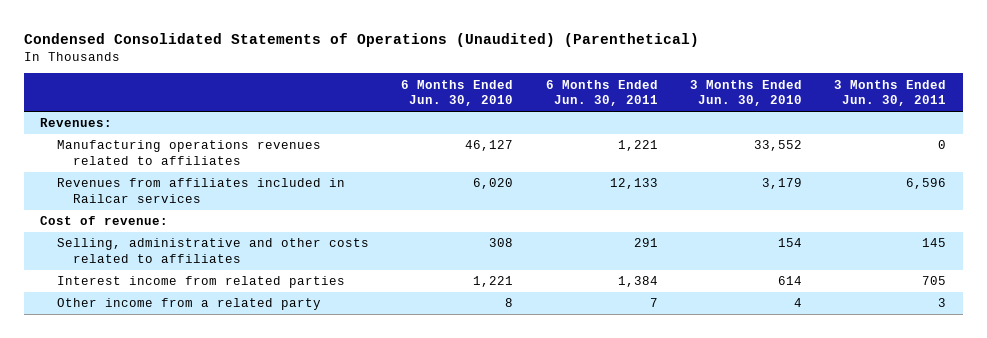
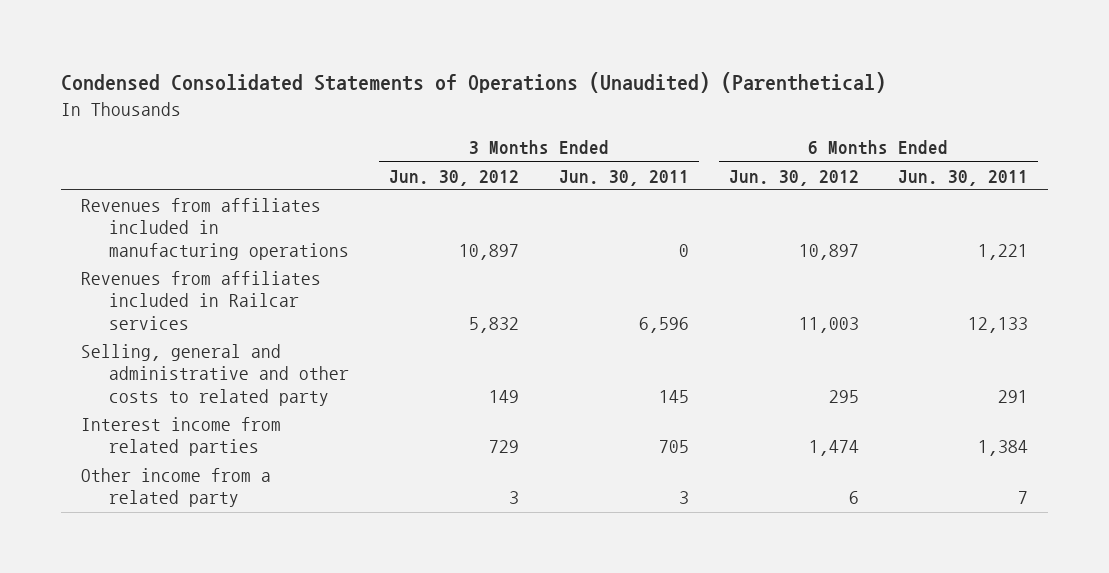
- | 6 Months Ended Jun. 30, 2010 | 6 Months Ended Jun. 30, 2011 | 3 Months Ended Jun. 30, 2010 | 3 Months Ended Jun. 30, 2011
+ | 3 Months Ended Jun. 30, 2012 | 3 Months Ended Jun. 30, 2011 | 6 Months Ended Jun. 30, 2012 | 6 Months Ended Jun. 30, 2011
- Revenues:
- Manufacturing operations revenues related to affiliates | 46,127 | 1,221 | 33,552 | 0
+ Revenues from affiliates included in manufacturing operations | 10,897 | 0 | 10,897 | 1,221
- Cost of revenue:
- Selling, administrative and other costs related to affiliates | 308 | 291 | 154 | 145
+ Selling, general and administrative and other costs to related party | 149 | 145 | 295 | 291

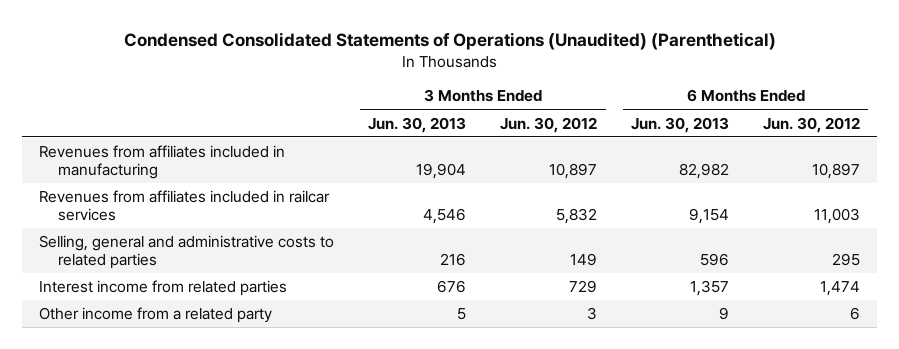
- | 3 Months Ended Jun. 30, 2012 | 3 Months Ended Jun. 30, 2011 | 6 Months Ended Jun. 30, 2012 | 6 Months Ended Jun. 30, 2011
+ | 3 Months Ended Jun. 30, 2013 | 3 Months Ended Jun. 30, 2012 | 6 Months Ended Jun. 30, 2013 | 6 Months Ended Jun. 30, 2012
- Revenues from affiliates included in manufacturing operations | 10,897 | 0 | 10,897 | 1,221
- Revenues from affiliates included in Railcar services | 5,832 | 6,596 | 11,003 | 12,133
- Selling, general and administrative and other costs to related party | 149 | 145 | 295 | 291
+ Revenues from affiliates included in manufacturing | 19,904 | 10,897 | 82,982 | 10,897
+ Revenues from affiliates included in railcar services | 4,546 | 5,832 | 9,154 | 11,003
+ Selling, general and administrative costs to related parties | 216 | 149 | 596 | 295

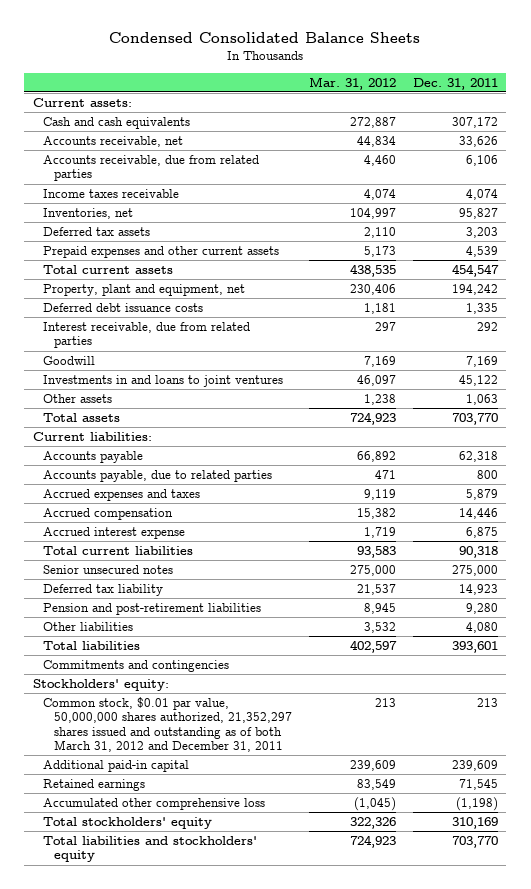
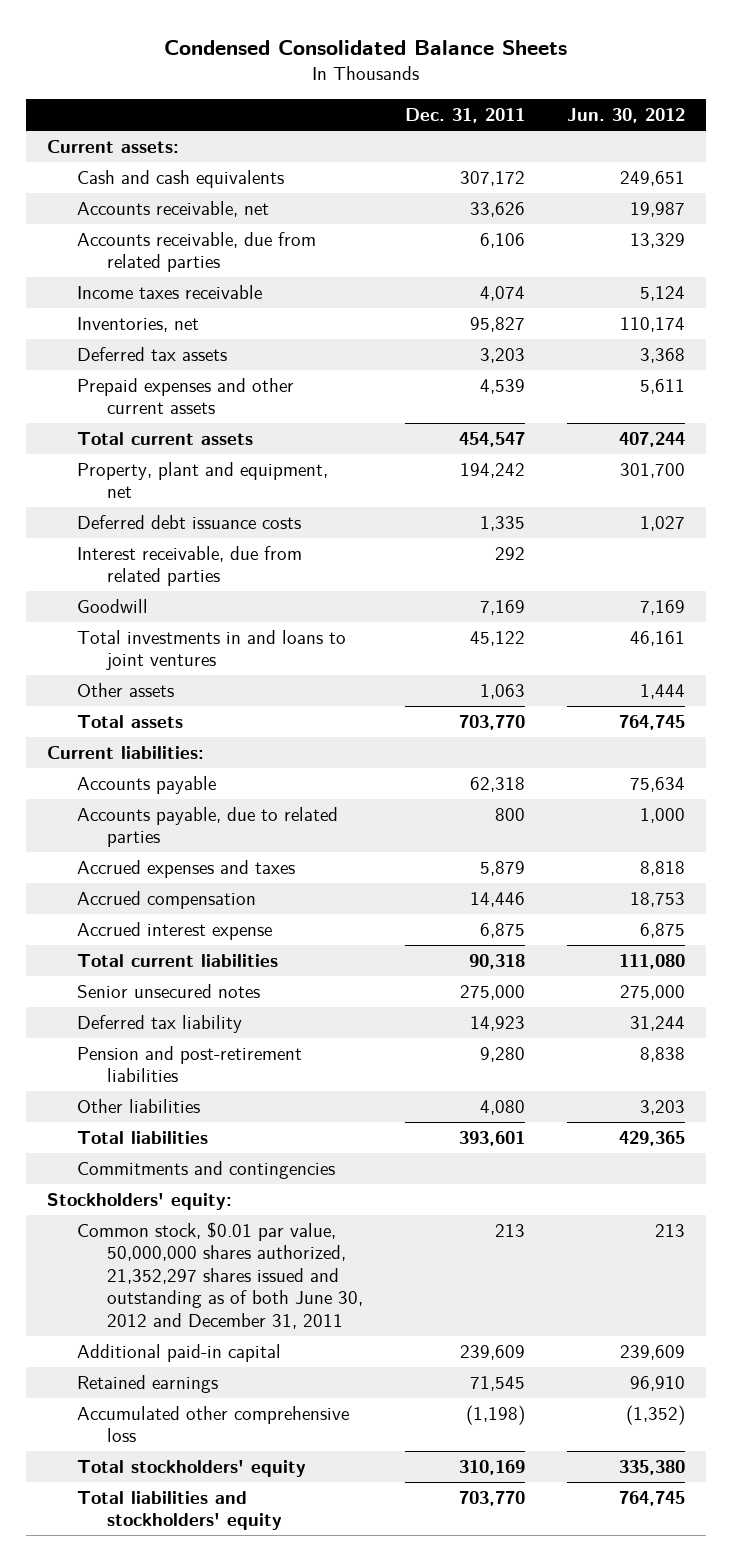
- | Mar. 31, 2012 | Dec. 31, 2011
+ | Dec. 31, 2011 | Jun. 30, 2012
- Investments in and loans to joint ventures | 46,097 | 45,122
+ Total investments in and loans to joint ventures | 45,122 | 46,161
- Common stock, $0.01 par value, 50,000,000 shares authorized, 21,352,297 shares issued and outstanding as of both March 31, 2012 and December 31, 2011 | 213 | 213
+ Common stock, $0.01 par value, 50,000,000 shares authorized, 21,352,297 shares issued and outstanding as of both June 30, 2012 and December 31, 2011 | 213 | 213

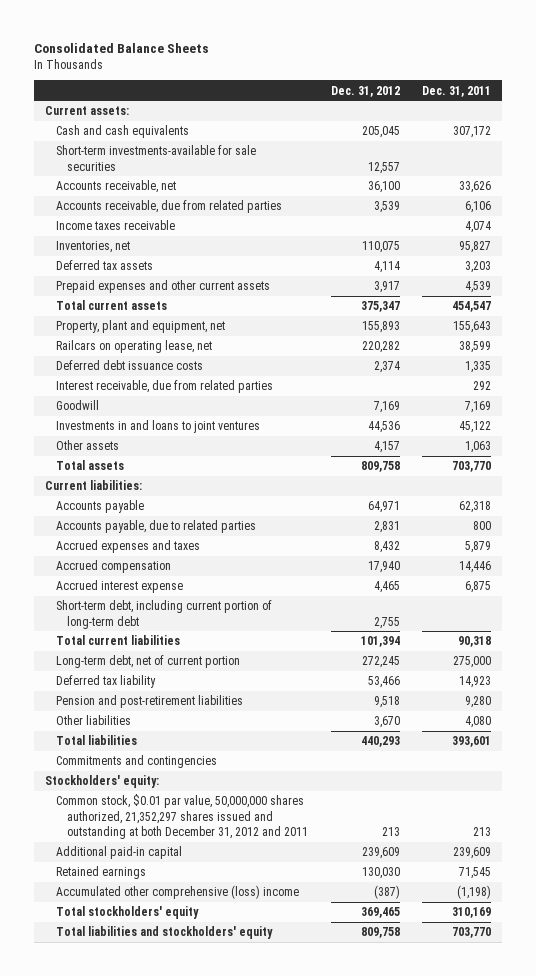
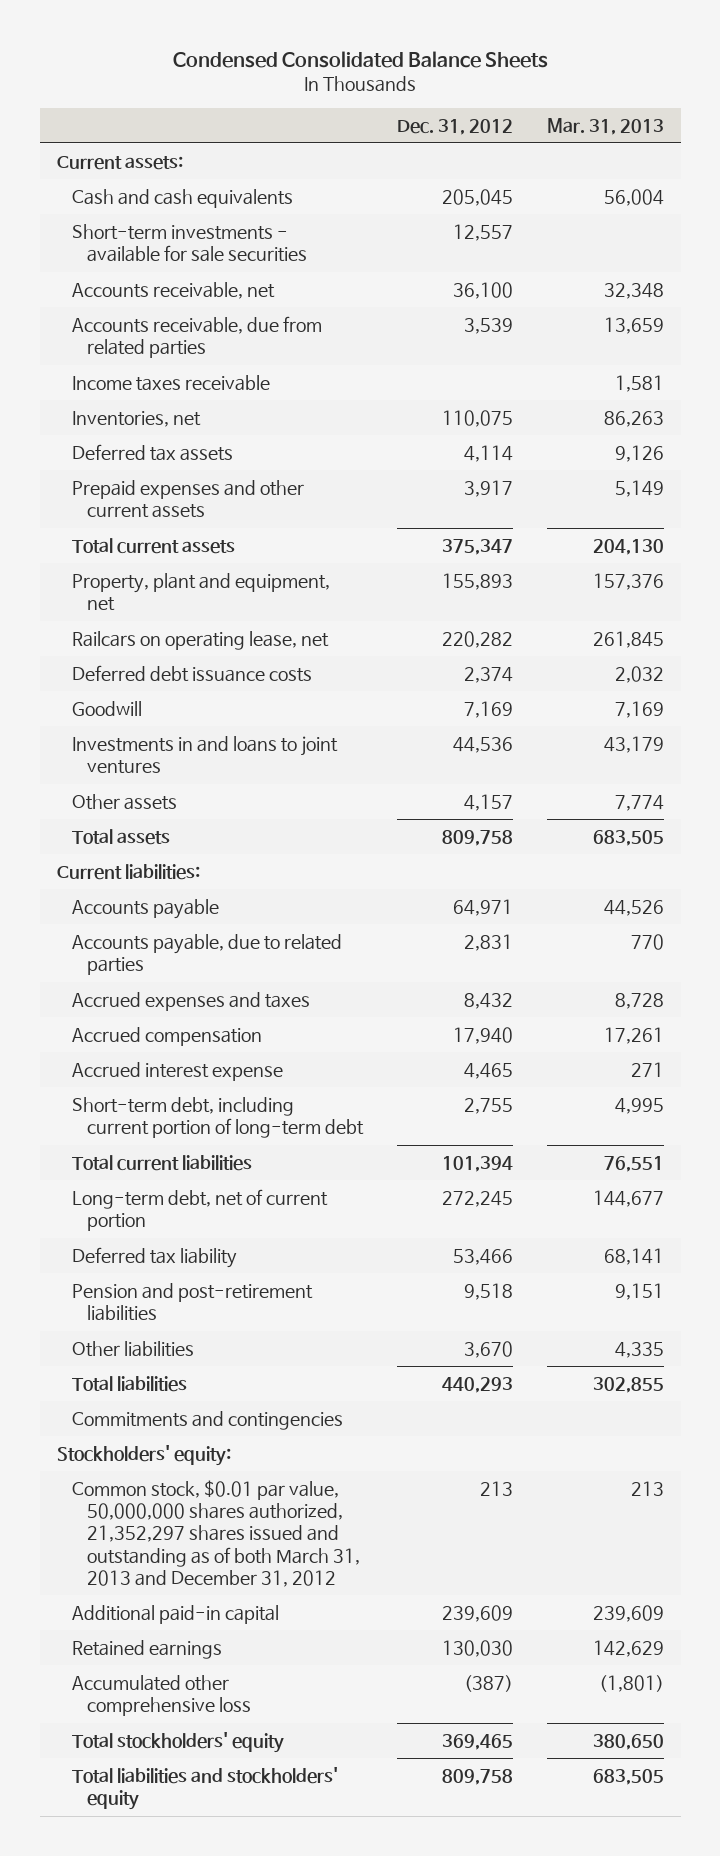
- Consolidated Balance Sheets
+ Condensed Consolidated Balance Sheets
- | Dec. 31, 2012 | Dec. 31, 2011
+ | Dec. 31, 2012 | Mar. 31, 2013
- Short-term investments-available for sale securities | 12,557 |
+ Short-term investments - available for sale securities | 12,557 |
- Interest receivable, due from related parties | | 292
- Common stock, $0.01 par value, 50,000,000 shares authorized, 21,352,297 shares issued and outstanding at both December 31, 2012 and 2011 | 213 | 213
+ Common stock, $0.01 par value, 50,000,000 shares authorized, 21,352,297 shares issued and outstanding as of both March 31, 2013 and December 31, 2012 | 213 | 213
- Accumulated other comprehensive (loss) income | (387) | (1,198)
+ Accumulated other comprehensive loss | (387) | (1,801)

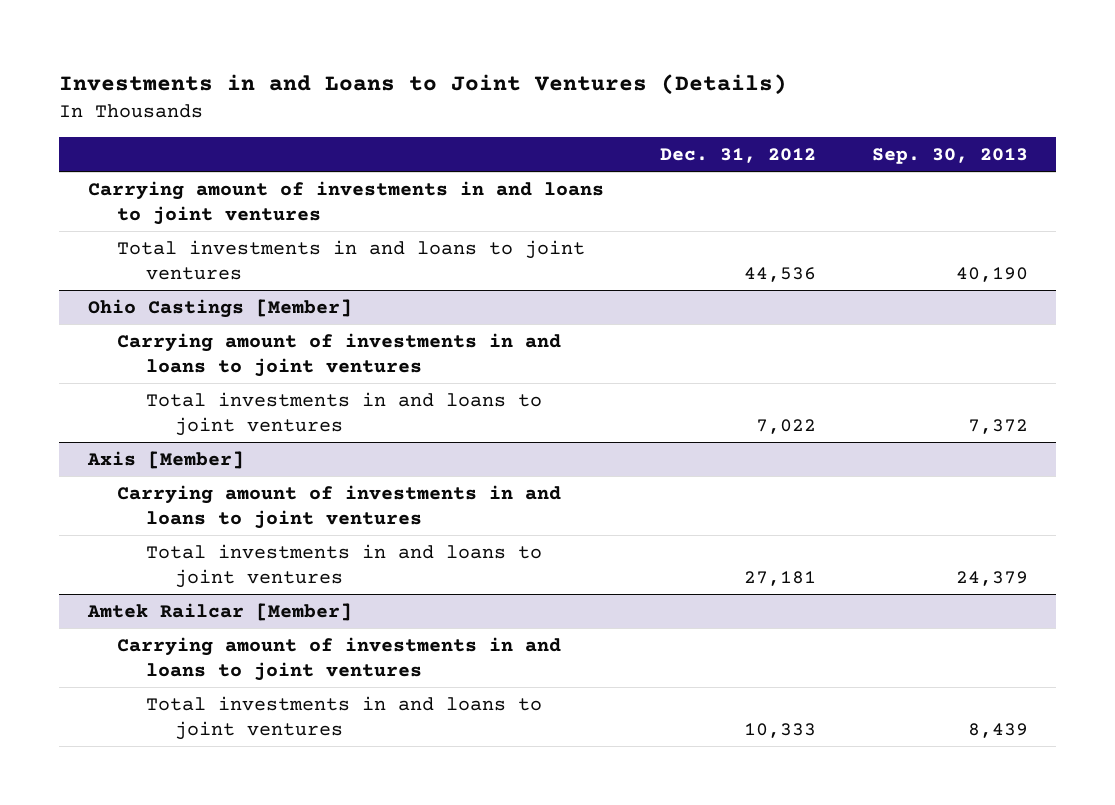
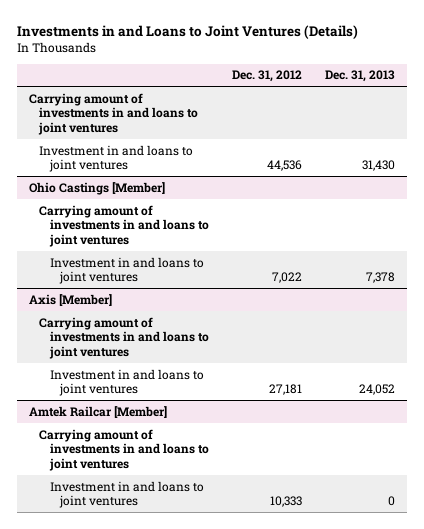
- | Dec. 31, 2012 | Sep. 30, 2013
+ | Dec. 31, 2012 | Dec. 31, 2013
- Total investments in and loans to joint ventures | 44,536 | 40,190
+ Investment in and loans to joint ventures | 44,536 | 31,430
@ Ohio Castings [Member]
- Total investments in and loans to joint ventures | 7,022 | 7,372
+ Investment in and loans to joint ventures | 7,022 | 7,378
@ Axis [Member]
- Total investments in and loans to joint ventures | 27,181 | 24,379
+ Investment in and loans to joint ventures | 27,181 | 24,052
@ Amtek Railcar [Member]
- Total investments in and loans to joint ventures | 10,333 | 8,439
+ Investment in and loans to joint ventures | 10,333 | 0

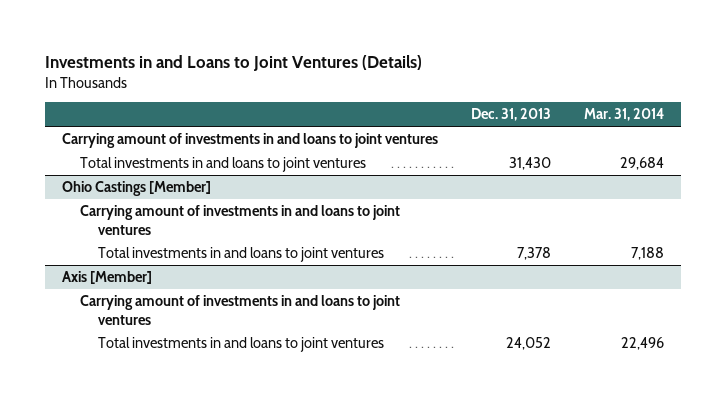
- | Dec. 31, 2012 | Dec. 31, 2013
+ | Dec. 31, 2013 | Mar. 31, 2014
- Investment in and loans to joint ventures | 44,536 | 31,430
+ Total investments in and loans to joint ventures | 31,430 | 29,684
@ Ohio Castings [Member]
- Investment in and loans to joint ventures | 7,022 | 7,378
+ Total investments in and loans to joint ventures | 7,378 | 7,188
@ Axis [Member]
- Investment in and loans to joint ventures | 27,181 | 24,052
- Amtek Railcar [Member]
- Carrying amount of investments in and loans to joint ventures
- Investment in and loans to joint ventures | 10,333 | 0
@ Axis [Member]
+ Total investments in and loans to joint ventures | 24,052 | 22,496

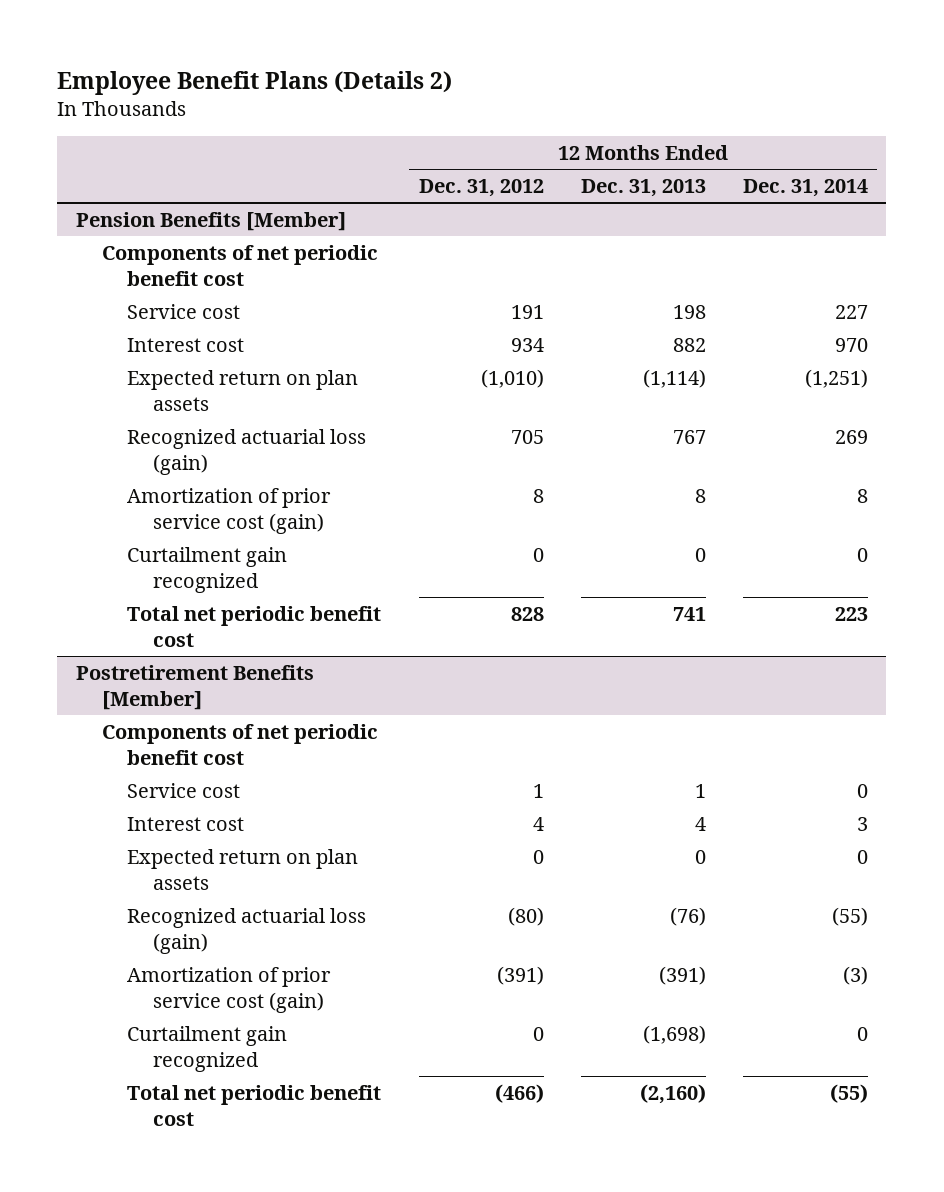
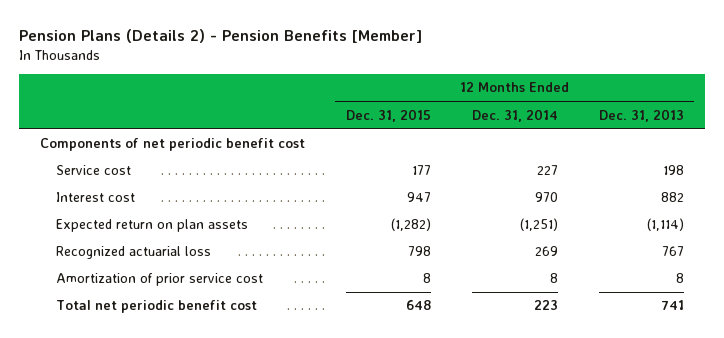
- Employee Benefit Plans (Details 2)
+ Pension Plans (Details 2) - Pension Benefits [Member]
- | 12 Months Ended Dec. 31, 2012 | 12 Months Ended Dec. 31, 2013 | 12 Months Ended Dec. 31, 2014
+ | 12 Months Ended Dec. 31, 2015 | 12 Months Ended Dec. 31, 2014 | 12 Months Ended Dec. 31, 2013
- Pension Benefits [Member]
- Recognized actuarial loss (gain) | 705 | 767 | 269
- Amortization of prior service cost (gain) | 8 | 8 | 8
- Curtailment gain recognized | 0 | 0 | 0
+ Recognized actuarial loss | 798 | 269 | 767
+ Amortization of prior service cost | 8 | 8 | 8
- Postretirement Benefits [Member]
- Components of net periodic benefit cost
- Service cost | 1 | 1 | 0
- Interest cost | 4 | 4 | 3
- Expected return on plan assets | 0 | 0 | 0
- Recognized actuarial loss (gain) | (80) | (76) | (55)
- Amortization of prior service cost (gain) | (391) | (391) | (3)
- Curtailment gain recognized | 0 | (1,698) | 0
- Total net periodic benefit cost | (466) | (2,160) | (55)

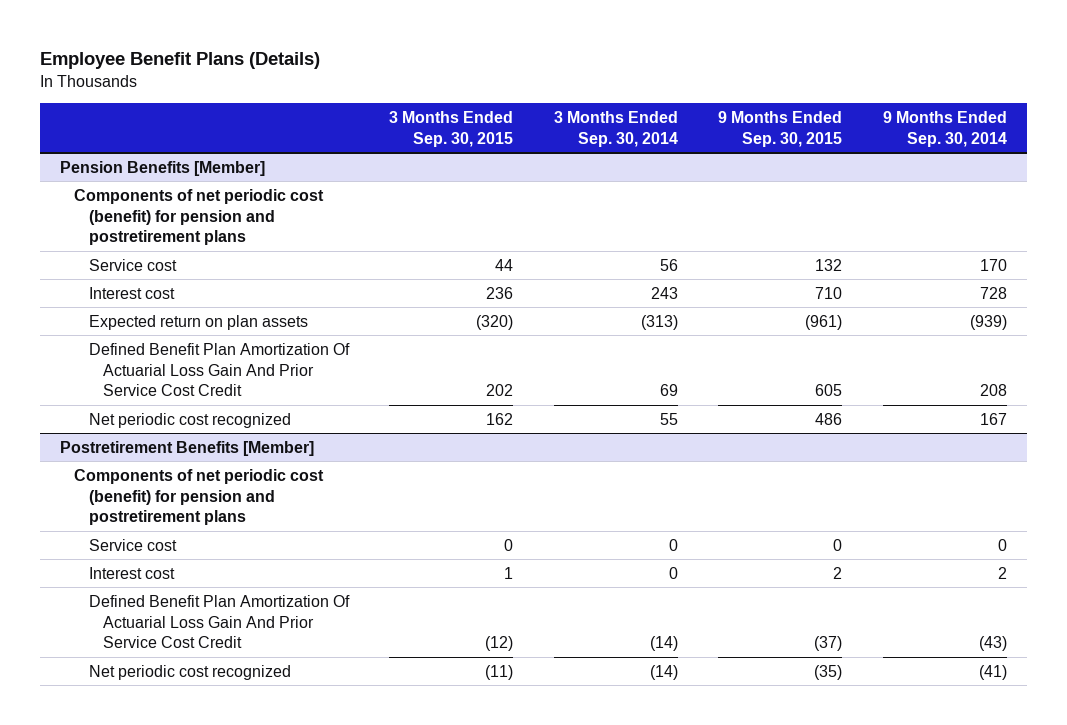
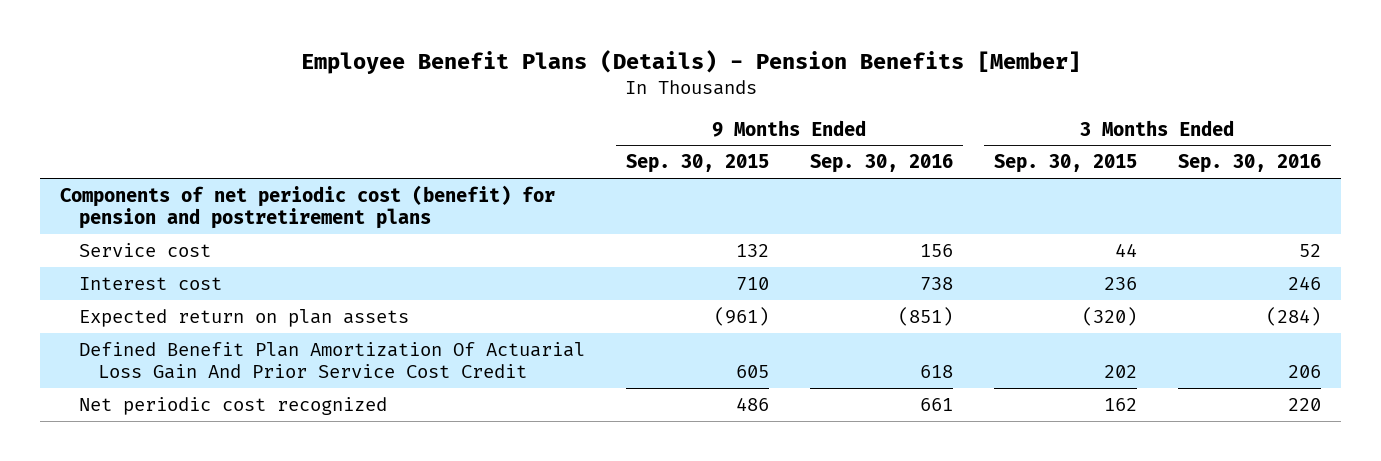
- Employee Benefit Plans (Details)
+ Employee Benefit Plans (Details) - Pension Benefits [Member]
- | 3 Months Ended Sep. 30, 2015 | 3 Months Ended Sep. 30, 2014 | 9 Months Ended Sep. 30, 2015 | 9 Months Ended Sep. 30, 2014
+ | 9 Months Ended Sep. 30, 2015 | 9 Months Ended Sep. 30, 2016 | 3 Months Ended Sep. 30, 2015 | 3 Months Ended Sep. 30, 2016
- Pension Benefits [Member]
- Postretirement Benefits [Member]
- Components of net periodic cost (benefit) for pension and postretirement plans
- Service cost | 0 | 0 | 0 | 0
- Interest cost | 1 | 0 | 2 | 2
- Defined Benefit Plan Amortization Of Actuarial Loss Gain And Prior Service Cost Credit | (12) | (14) | (37) | (43)
- Net periodic cost recognized | (11) | (14) | (35) | (41)

